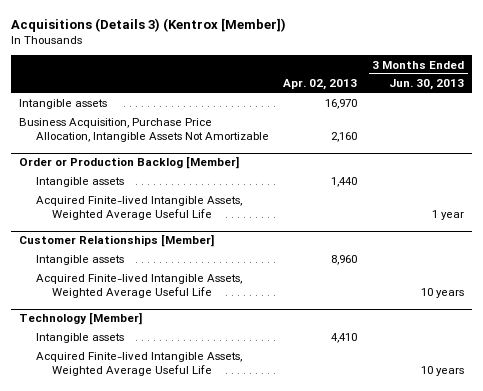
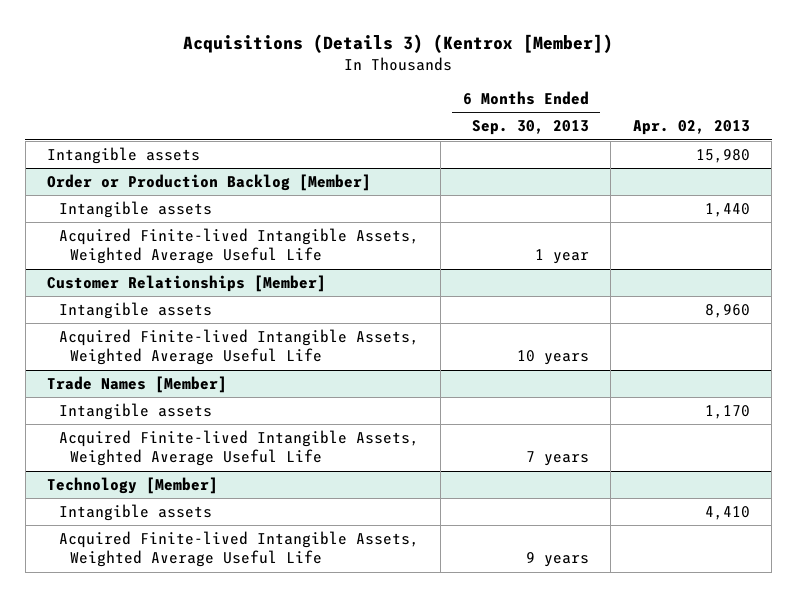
- | Apr. 02, 2013 | 3 Months Ended Jun. 30, 2013
+ | 6 Months Ended Sep. 30, 2013 | Apr. 02, 2013
- Intangible assets | 16,970 |
- Business Acquisition, Purchase Price Allocation, Intangible Assets Not Amortizable | 2,160 |
+ Intangible assets | | 15,980
+ Trade Names [Member]
+ Intangible assets | | 1,170
+ Acquired Finite-lived Intangible Assets, Weighted Average Useful Life | 7 years |

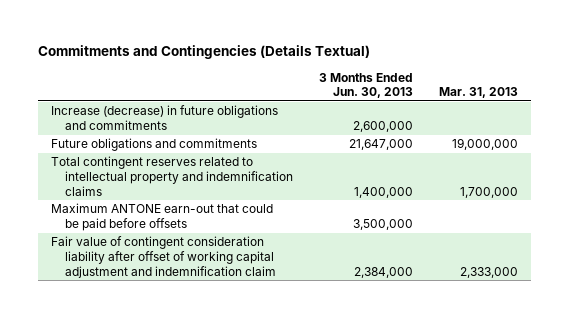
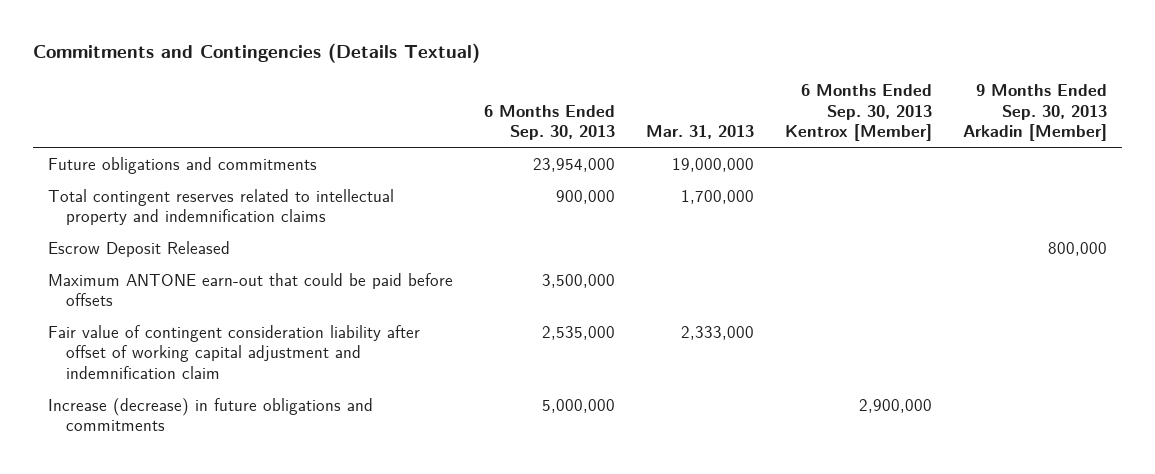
- | 3 Months Ended Jun. 30, 2013 | Mar. 31, 2013
+ | 6 Months Ended Sep. 30, 2013 | Mar. 31, 2013 | 6 Months Ended Sep. 30, 2013 Kentrox [Member] | 9 Months Ended Sep. 30, 2013 Arkadin [Member]
+ Escrow Deposit Released | | | | 800,000
moved down: Increase (decrease) in future obligations and commitments | 5,000,000 | | 2,900,000 |

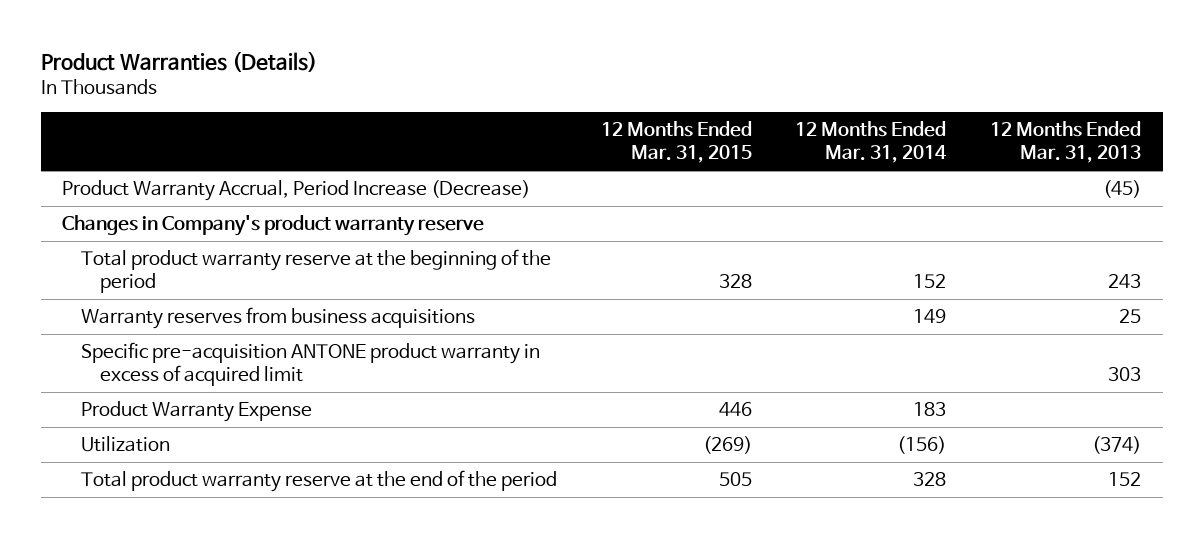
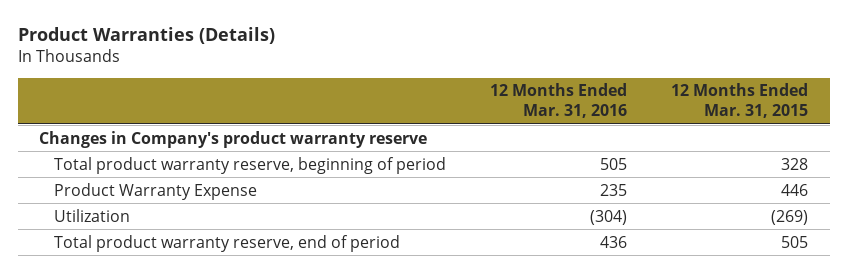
- | 12 Months Ended Mar. 31, 2015 | 12 Months Ended Mar. 31, 2014 | 12 Months Ended Mar. 31, 2013
+ | 12 Months Ended Mar. 31, 2016 | 12 Months Ended Mar. 31, 2015
- Product Warranty Accrual, Period Increase (Decrease) | | | (45)
- Total product warranty reserve at the beginning of the period | 328 | 152 | 243
- Warranty reserves from business acquisitions | | 149 | 25
- Specific pre-acquisition ANTONE product warranty in excess of acquired limit | | | 303
+ Total product warranty reserve, beginning of period | 505 | 328
- Total product warranty reserve at the end of the period | 505 | 328 | 152
+ Total product warranty reserve, end of period | 436 | 505

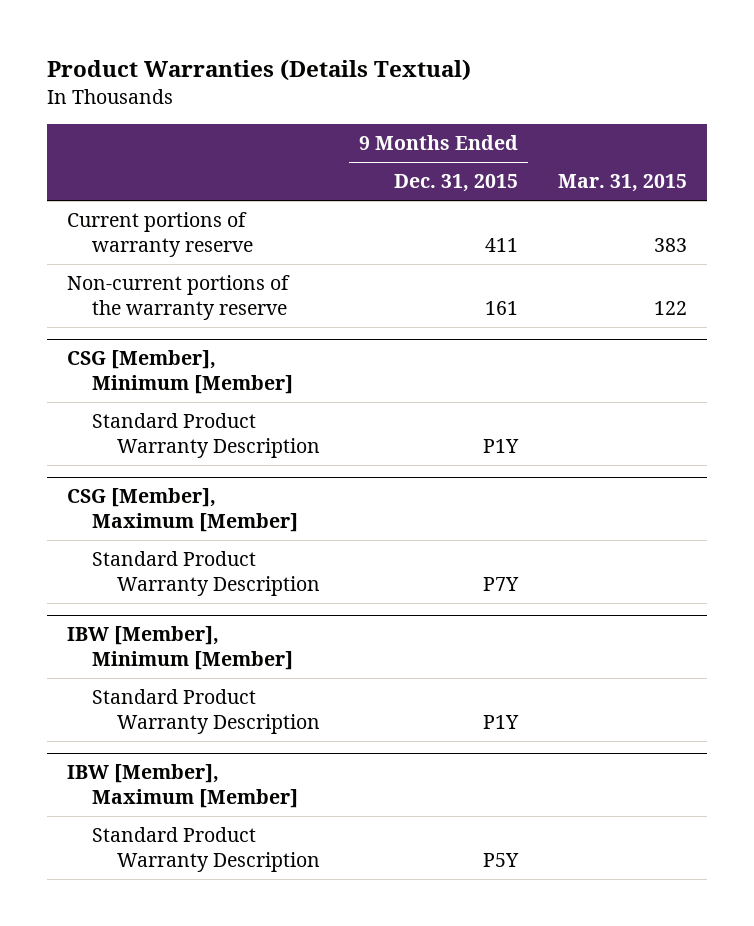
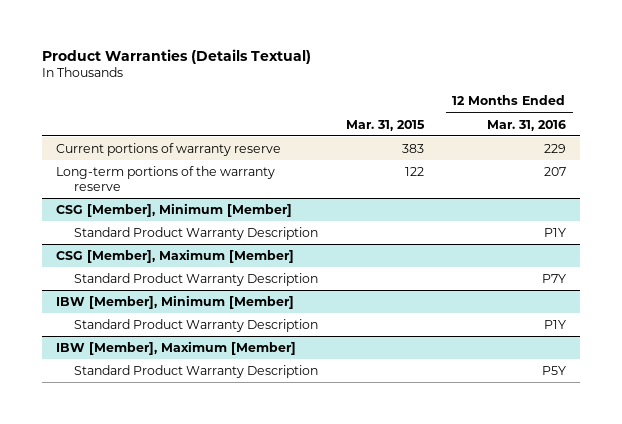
- | 9 Months Ended Dec. 31, 2015 | Mar. 31, 2015
+ | Mar. 31, 2015 | 12 Months Ended Mar. 31, 2016
- Non-current portions of the warranty reserve | 161 | 122
+ Long-term portions of the warranty reserve | 122 | 207

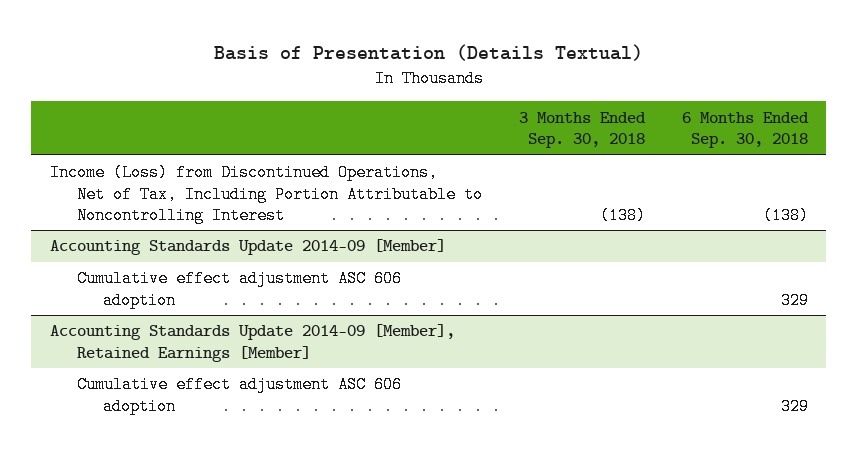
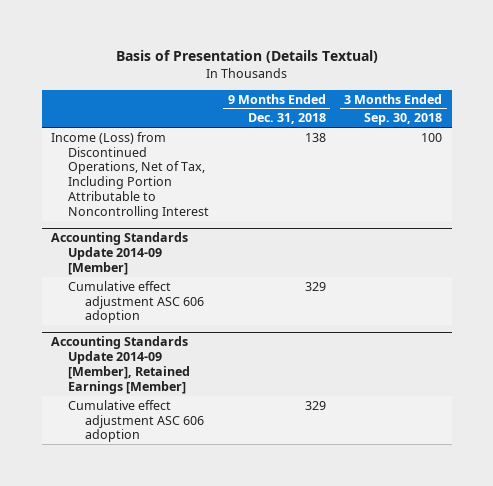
- | 3 Months Ended Sep. 30, 2018 | 6 Months Ended Sep. 30, 2018
+ | 9 Months Ended Dec. 31, 2018 | 3 Months Ended Sep. 30, 2018
- Income (Loss) from Discontinued Operations, Net of Tax, Including Portion Attributable to Noncontrolling Interest | (138) | (138)
+ Income (Loss) from Discontinued Operations, Net of Tax, Including Portion Attributable to Noncontrolling Interest | 138 | 100

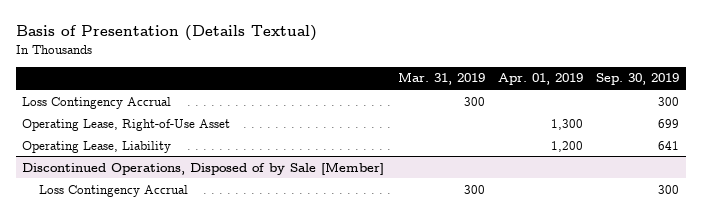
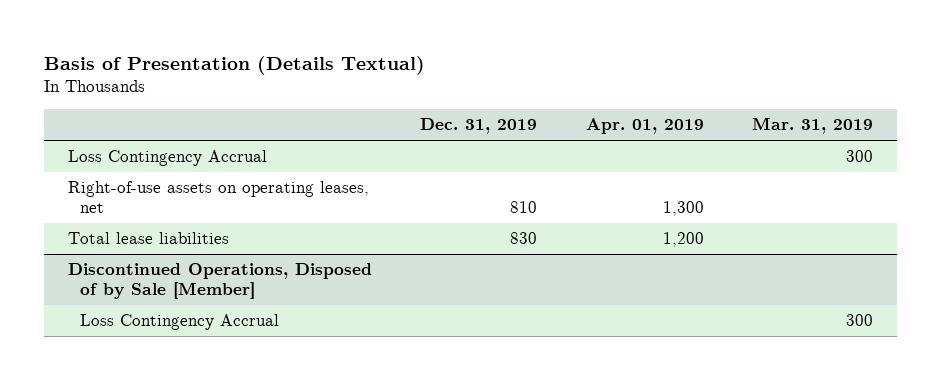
- | Mar. 31, 2019 | Apr. 01, 2019 | Sep. 30, 2019
+ | Dec. 31, 2019 | Apr. 01, 2019 | Mar. 31, 2019
- Operating Lease, Right-of-Use Asset | | 1,300 | 699
- Operating Lease, Liability | | 1,200 | 641
+ Right-of-use assets on operating leases, net | 810 | 1,300 |
+ Total lease liabilities | 830 | 1,200 |

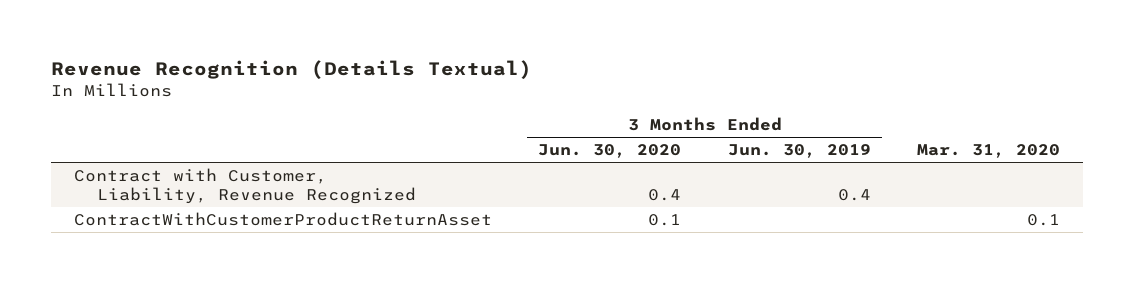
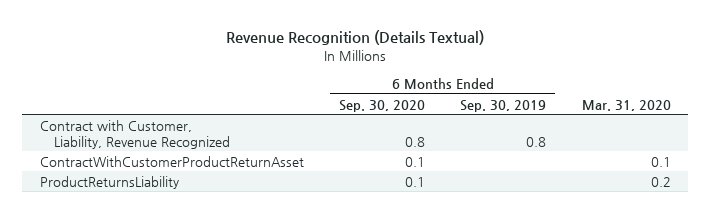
- | 3 Months Ended Jun. 30, 2020 | 3 Months Ended Jun. 30, 2019 | Mar. 31, 2020
+ | 6 Months Ended Sep. 30, 2020 | 6 Months Ended Sep. 30, 2019 | Mar. 31, 2020
+ ProductReturnsLiability | 0.1 | | 0.2

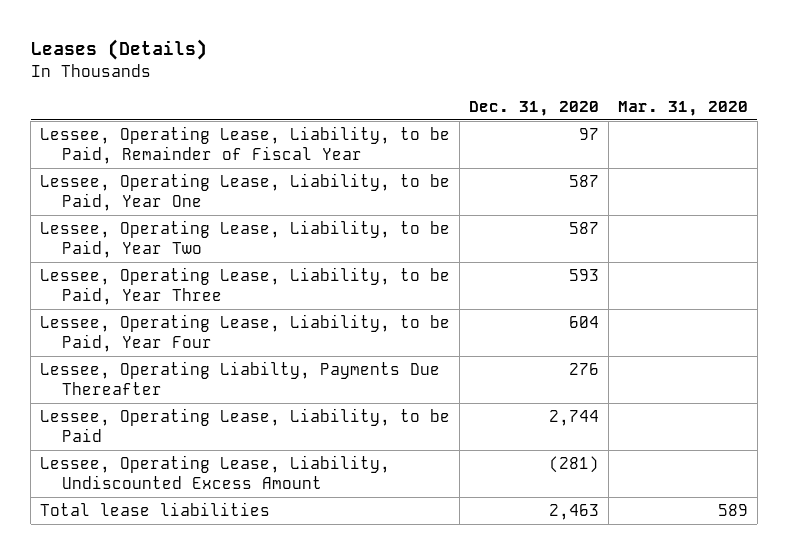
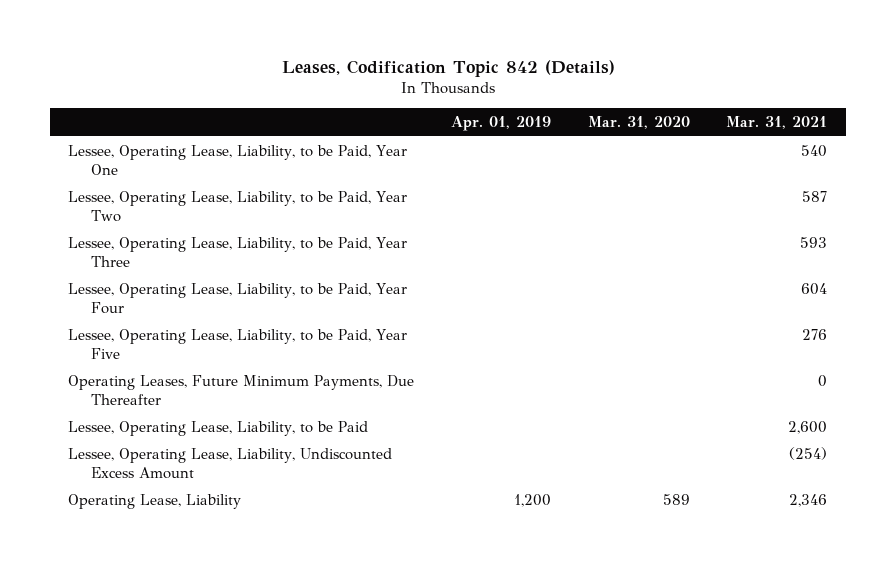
- Leases (Details)
+ Leases, Codification Topic 842 (Details)
- | Dec. 31, 2020 | Mar. 31, 2020
+ | Apr. 01, 2019 | Mar. 31, 2020 | Mar. 31, 2021
- Lessee, Operating Lease, Liability, to be Paid, Remainder of Fiscal Year | 97 |
- Lessee, Operating Liabilty, Payments Due Thereafter | 276 |
+ Lessee, Operating Lease, Liability, to be Paid, Year Five | | | 276
+ Operating Leases, Future Minimum Payments, Due Thereafter | | | 0
- Total lease liabilities | 2,463 | 589
+ Operating Lease, Liability | 1,200 | 589 | 2,346

